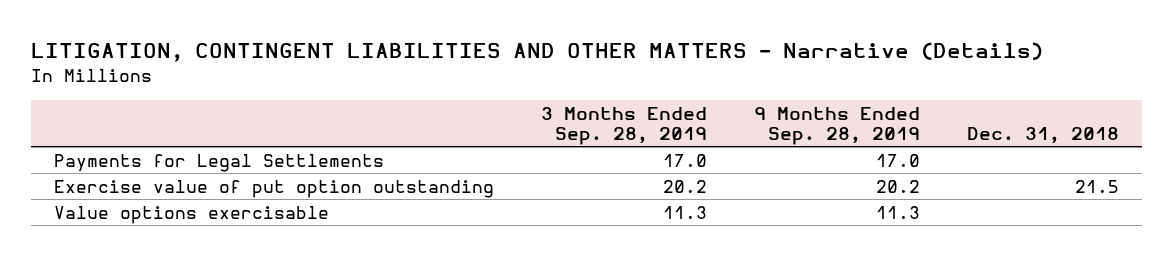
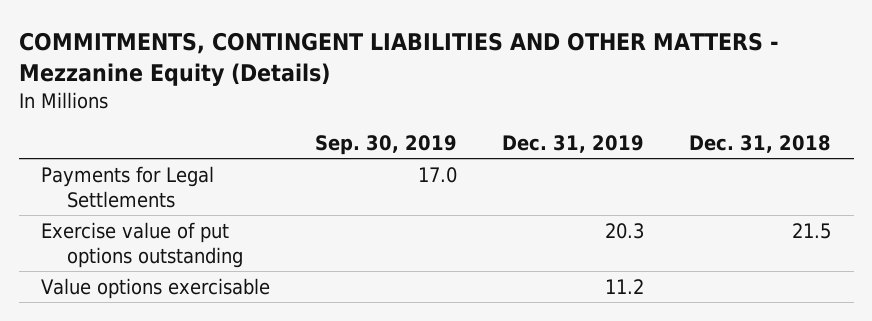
- LITIGATION, CONTINGENT LIABILITIES AND OTHER MATTERS - Narrative (Details)
+ COMMITMENTS, CONTINGENT LIABILITIES AND OTHER MATTERS - Mezzanine Equity (Details)
- | 3 Months Ended Sep. 28, 2019 | 9 Months Ended Sep. 28, 2019 | Dec. 31, 2018
+ | Sep. 30, 2019 | Dec. 31, 2019 | Dec. 31, 2018
- Exercise value of put option outstanding | 20.2 | 20.2 | 21.5
+ Exercise value of put options outstanding | | 20.3 | 21.5

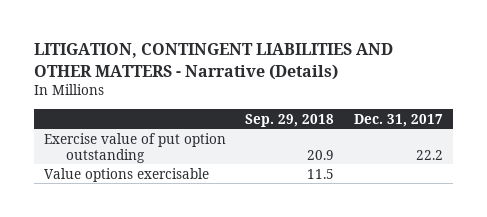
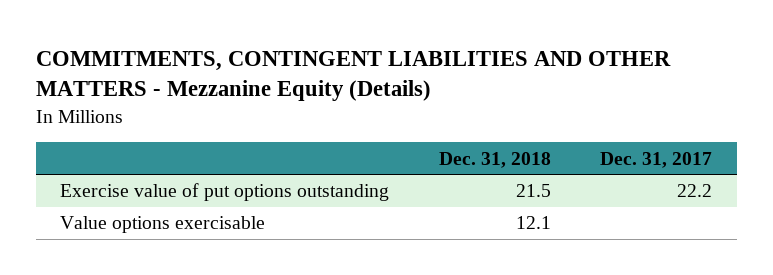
- LITIGATION, CONTINGENT LIABILITIES AND OTHER MATTERS - Narrative (Details)
+ COMMITMENTS, CONTINGENT LIABILITIES AND OTHER MATTERS - Mezzanine Equity (Details)
- | Sep. 29, 2018 | Dec. 31, 2017
+ | Dec. 31, 2018 | Dec. 31, 2017
- Exercise value of put option outstanding | 20.9 | 22.2
+ Exercise value of put options outstanding | 21.5 | 22.2

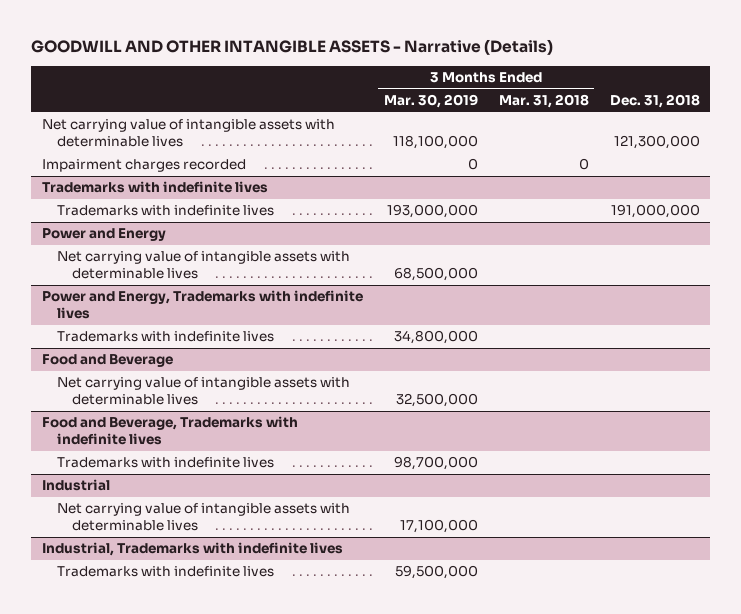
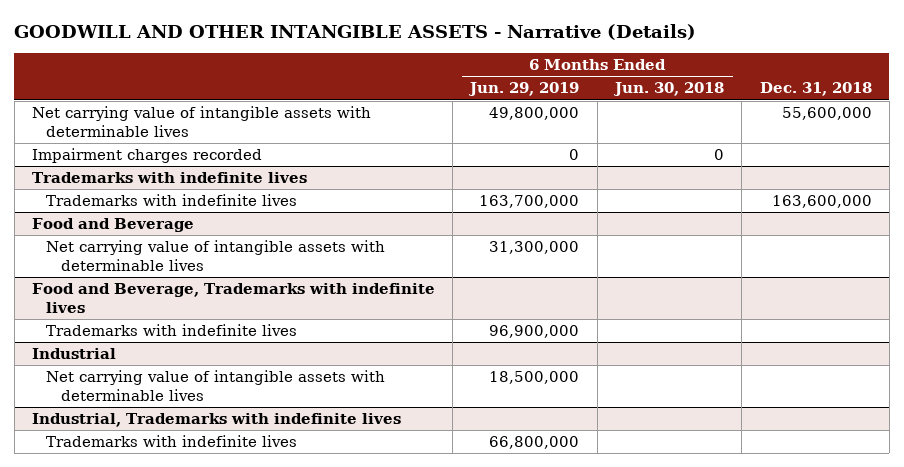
- | 3 Months Ended Mar. 30, 2019 | 3 Months Ended Mar. 31, 2018 | Dec. 31, 2018
+ | 6 Months Ended Jun. 29, 2019 | 6 Months Ended Jun. 30, 2018 | Dec. 31, 2018
- Net carrying value of intangible assets with determinable lives | 118,100,000 | | 121,300,000
+ Net carrying value of intangible assets with determinable lives | 49,800,000 | | 55,600,000
@ Trademarks with indefinite lives
- Trademarks with indefinite lives | 193,000,000 | | 191,000,000
- Power and Energy
- Net carrying value of intangible assets with determinable lives | 68,500,000 | |
- Power and Energy, Trademarks with indefinite lives
- Trademarks with indefinite lives | 34,800,000 | |
@ Trademarks with indefinite lives
+ Trademarks with indefinite lives | 163,700,000 | | 163,600,000

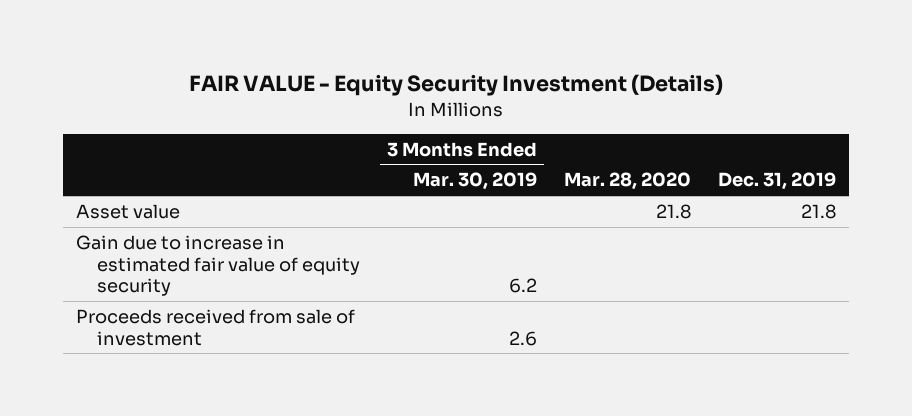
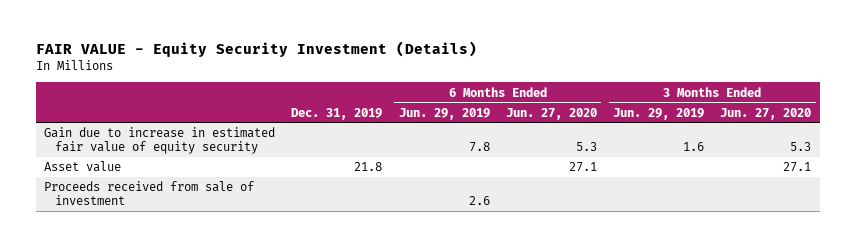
- | 3 Months Ended Mar. 30, 2019 | Mar. 28, 2020 | Dec. 31, 2019
+ | Dec. 31, 2019 | 6 Months Ended Jun. 29, 2019 | 6 Months Ended Jun. 27, 2020 | 3 Months Ended Jun. 29, 2019 | 3 Months Ended Jun. 27, 2020
moved down: Asset value | 21.8 | | 27.1 | | 27.1

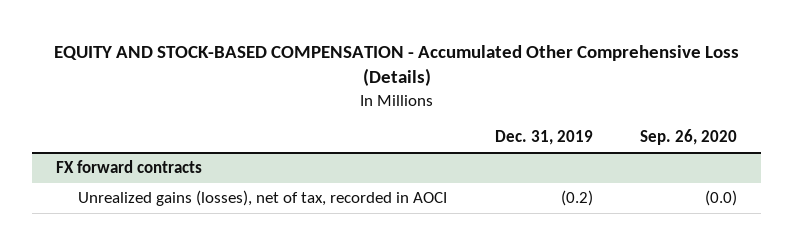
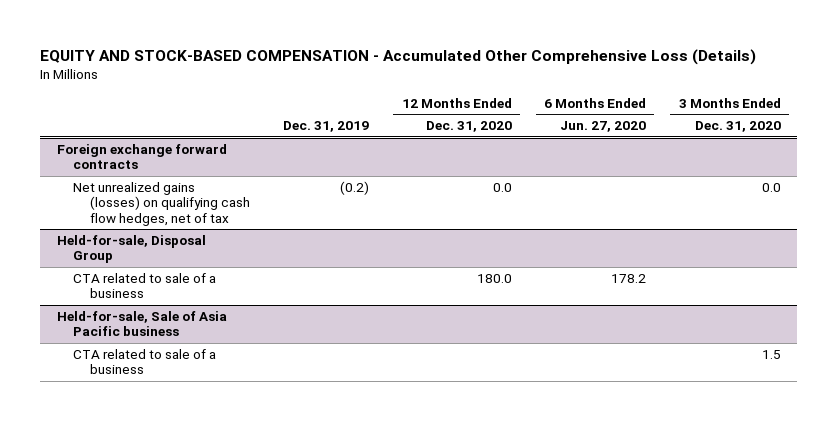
- | Dec. 31, 2019 | Sep. 26, 2020
+ | Dec. 31, 2019 | 12 Months Ended Dec. 31, 2020 | 6 Months Ended Jun. 27, 2020 | 3 Months Ended Dec. 31, 2020
- FX forward contracts
- Unrealized gains (losses), net of tax, recorded in AOCI | (0.2) | (0.0)
+ Foreign exchange forward contracts
+ Net unrealized gains (losses) on qualifying cash flow hedges, net of tax | (0.2) | 0.0 | | 0.0
+ Held-for-sale, Disposal Group
+ CTA related to sale of a business | | 180.0 | 178.2 |
+ Held-for-sale, Sale of Asia Pacific business
+ CTA related to sale of a business | | | | 1.5

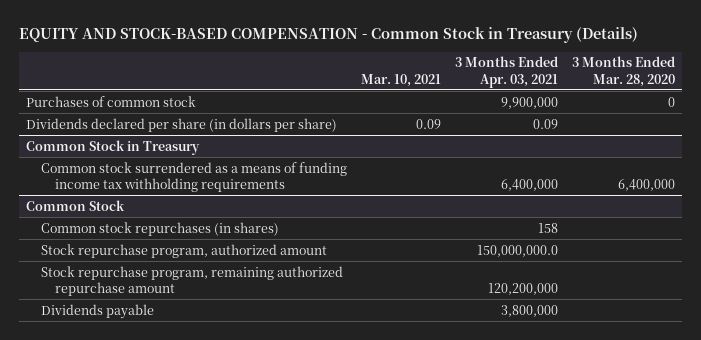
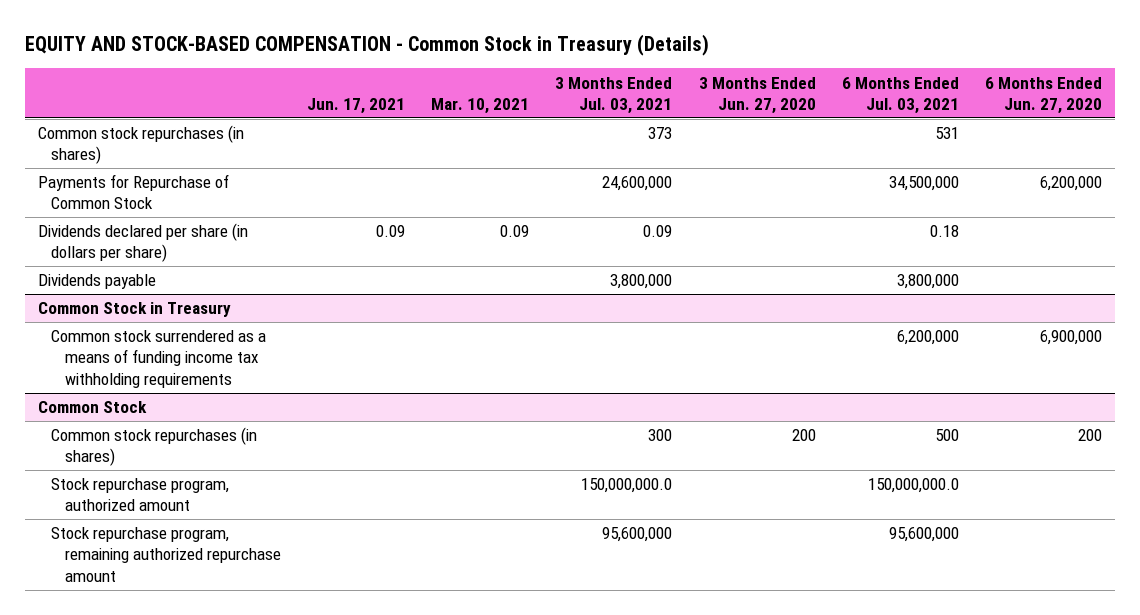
- | Mar. 10, 2021 | 3 Months Ended Apr. 03, 2021 | 3 Months Ended Mar. 28, 2020
+ | Jun. 17, 2021 | Mar. 10, 2021 | 3 Months Ended Jul. 03, 2021 | 3 Months Ended Jun. 27, 2020 | 6 Months Ended Jul. 03, 2021 | 6 Months Ended Jun. 27, 2020
- Purchases of common stock | | 9,900,000 | 0
+ Common stock repurchases (in shares) | | | 373 | | 531 |
+ Payments for Repurchase of Common Stock | | | 24,600,000 | | 34,500,000 | 6,200,000
+ Dividends payable | | | 3,800,000 | | 3,800,000 |
@ Common Stock
- Dividends payable | | 3,800,000 |

